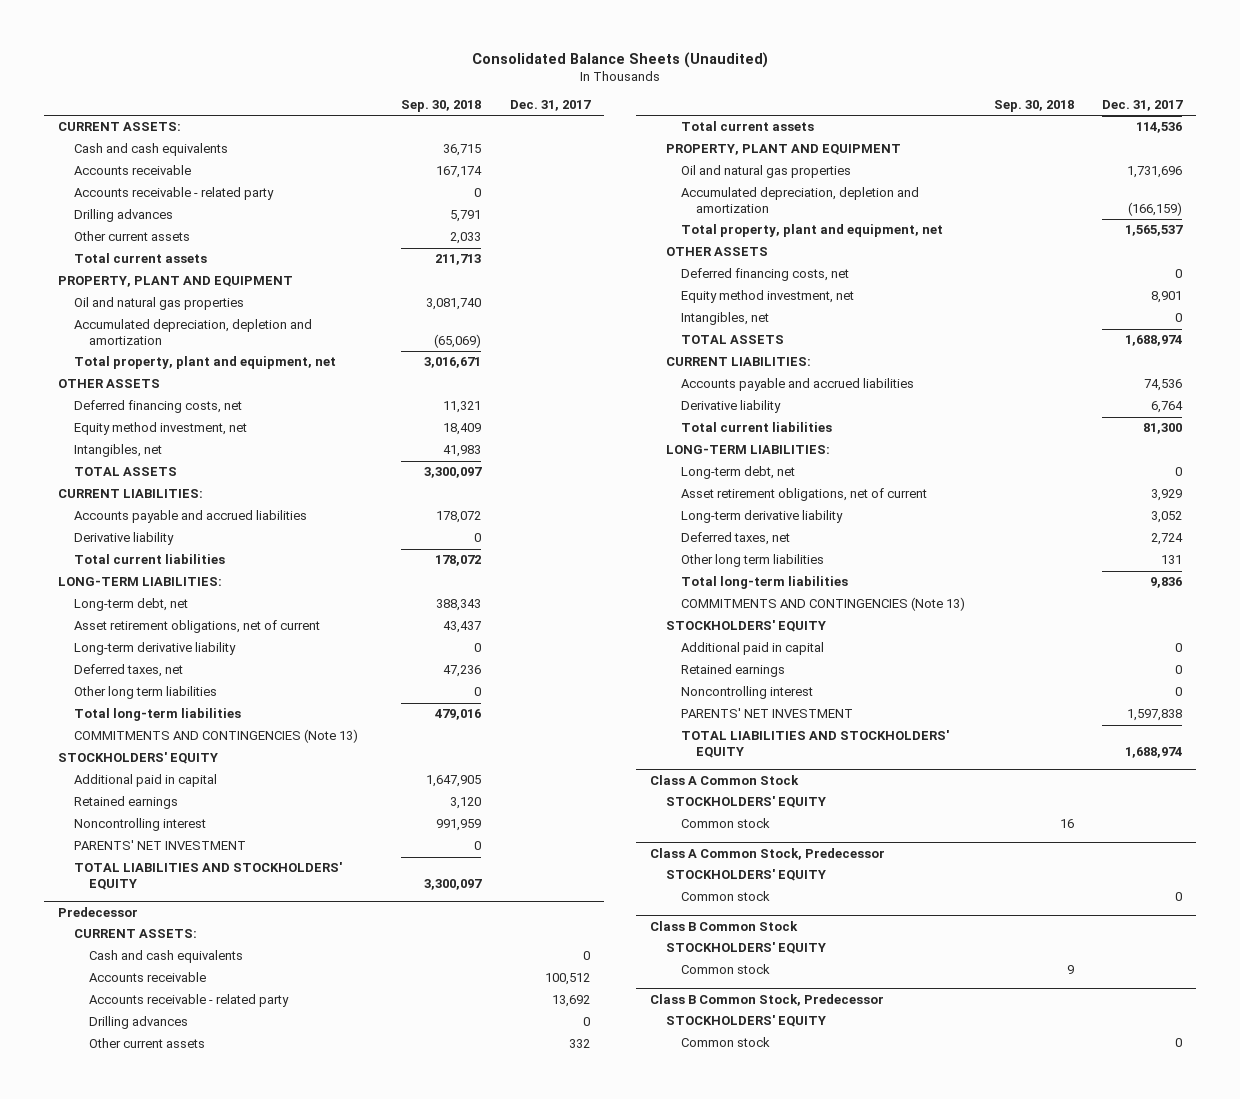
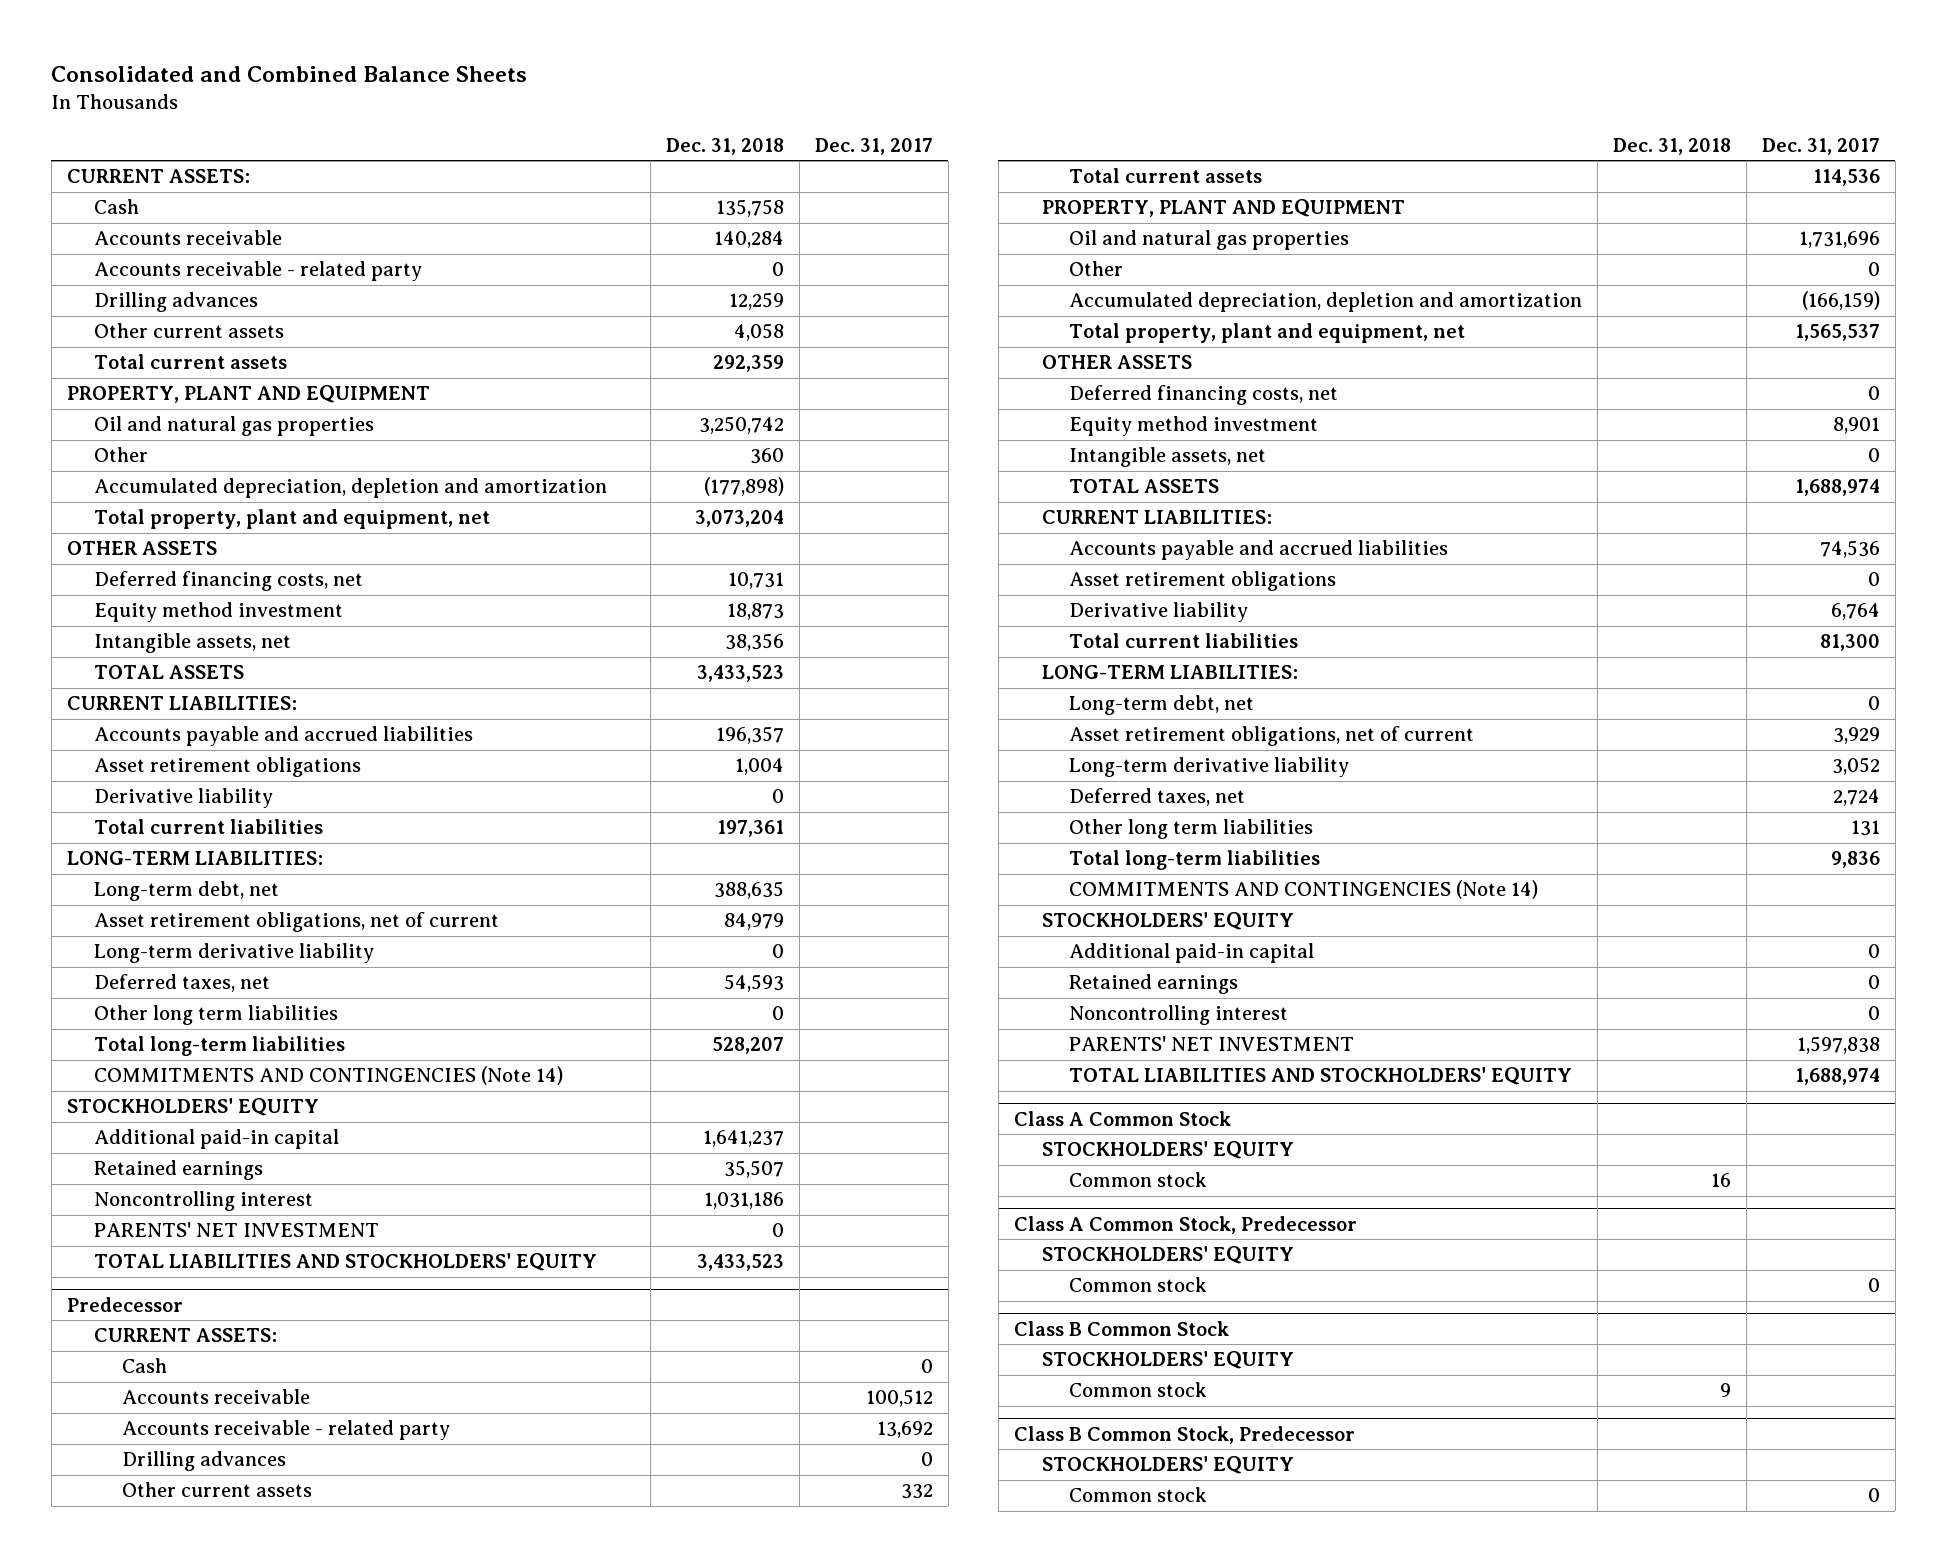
- Consolidated Balance Sheets (Unaudited)
+ Consolidated and Combined Balance Sheets
- | Sep. 30, 2018 | Dec. 31, 2017
+ | Dec. 31, 2018 | Dec. 31, 2017
- Cash and cash equivalents | 36,715 |
+ Cash | 135,758 |
+ Other | 360 |
- Equity method investment, net | 18,409 |
- Intangibles, net | 41,983 |
+ Equity method investment | 18,873 |
+ Intangible assets, net | 38,356 |
+ Asset retirement obligations | 1,004 |
- COMMITMENTS AND CONTINGENCIES (Note 13)
+ COMMITMENTS AND CONTINGENCIES (Note 14)
- Additional paid in capital | 1,647,905 |
+ Additional paid-in capital | 1,641,237 |
@ Predecessor
- Cash and cash equivalents | | 0
+ Cash | | 0
+ Other | | 0
- Equity method investment, net | | 8,901
- Intangibles, net | | 0
+ Equity method investment | | 8,901
+ Intangible assets, net | | 0
+ Asset retirement obligations | | 0
- COMMITMENTS AND CONTINGENCIES (Note 13)
+ COMMITMENTS AND CONTINGENCIES (Note 14)
- Additional paid in capital | | 0
+ Additional paid-in capital | | 0

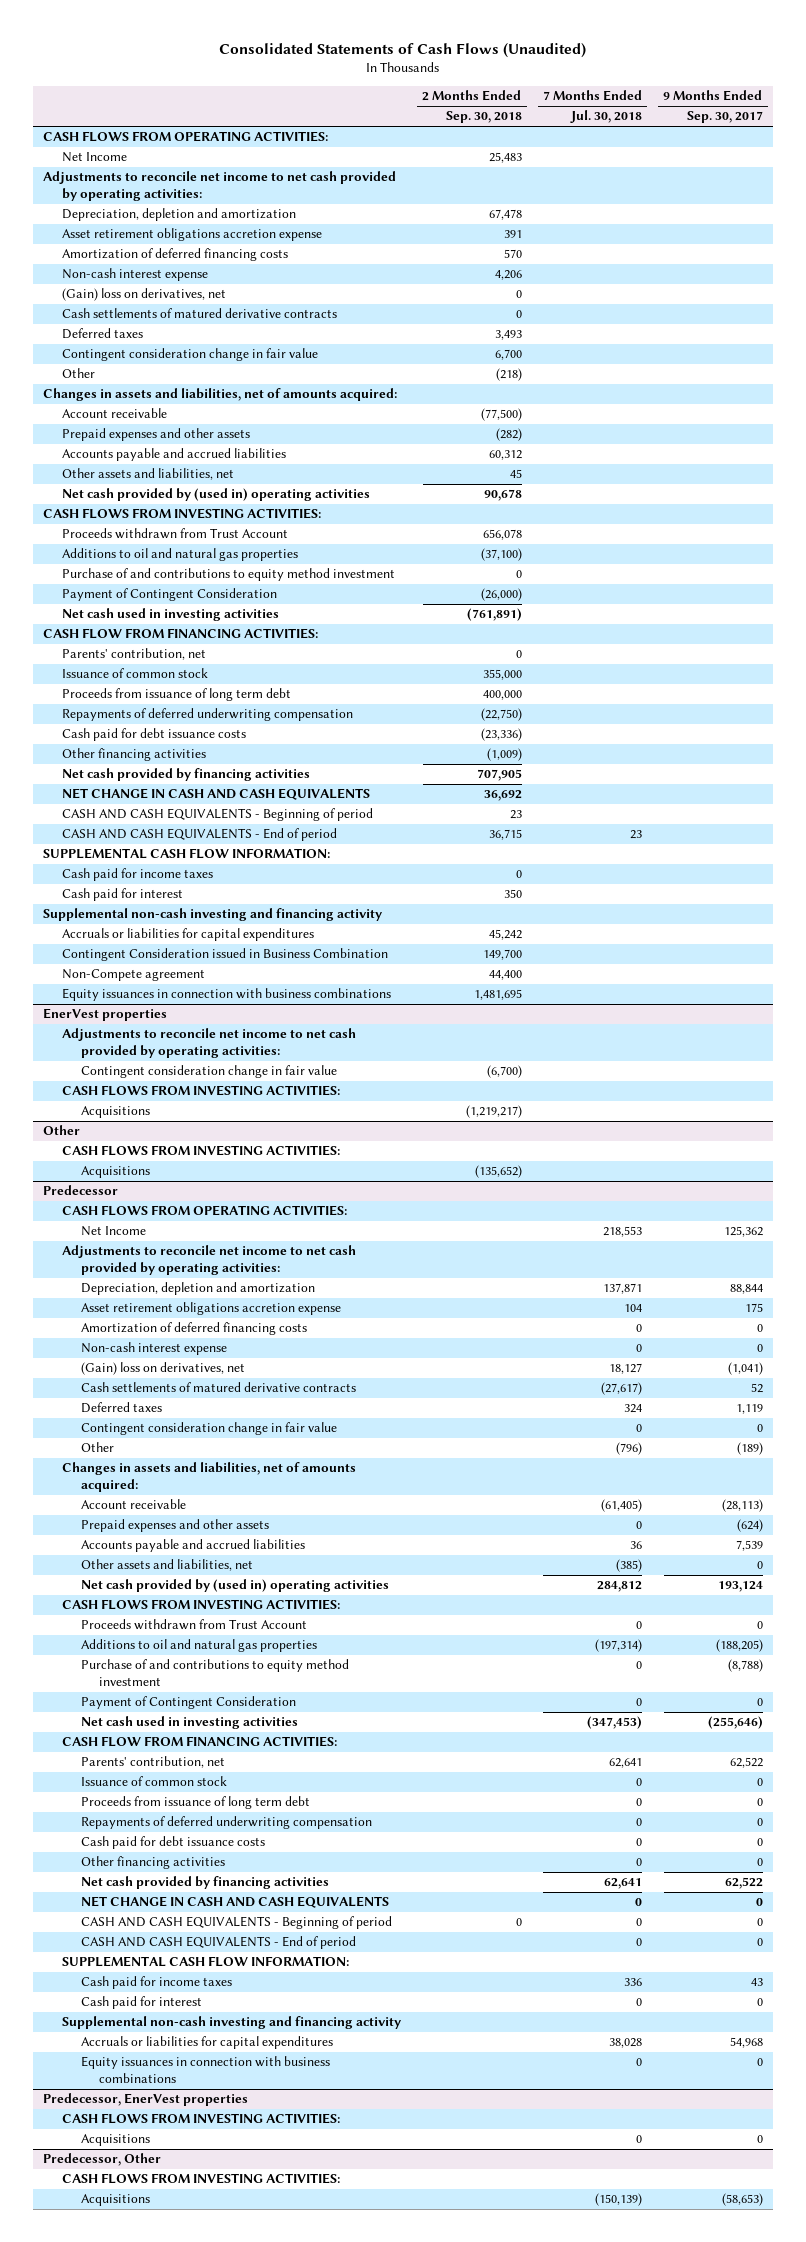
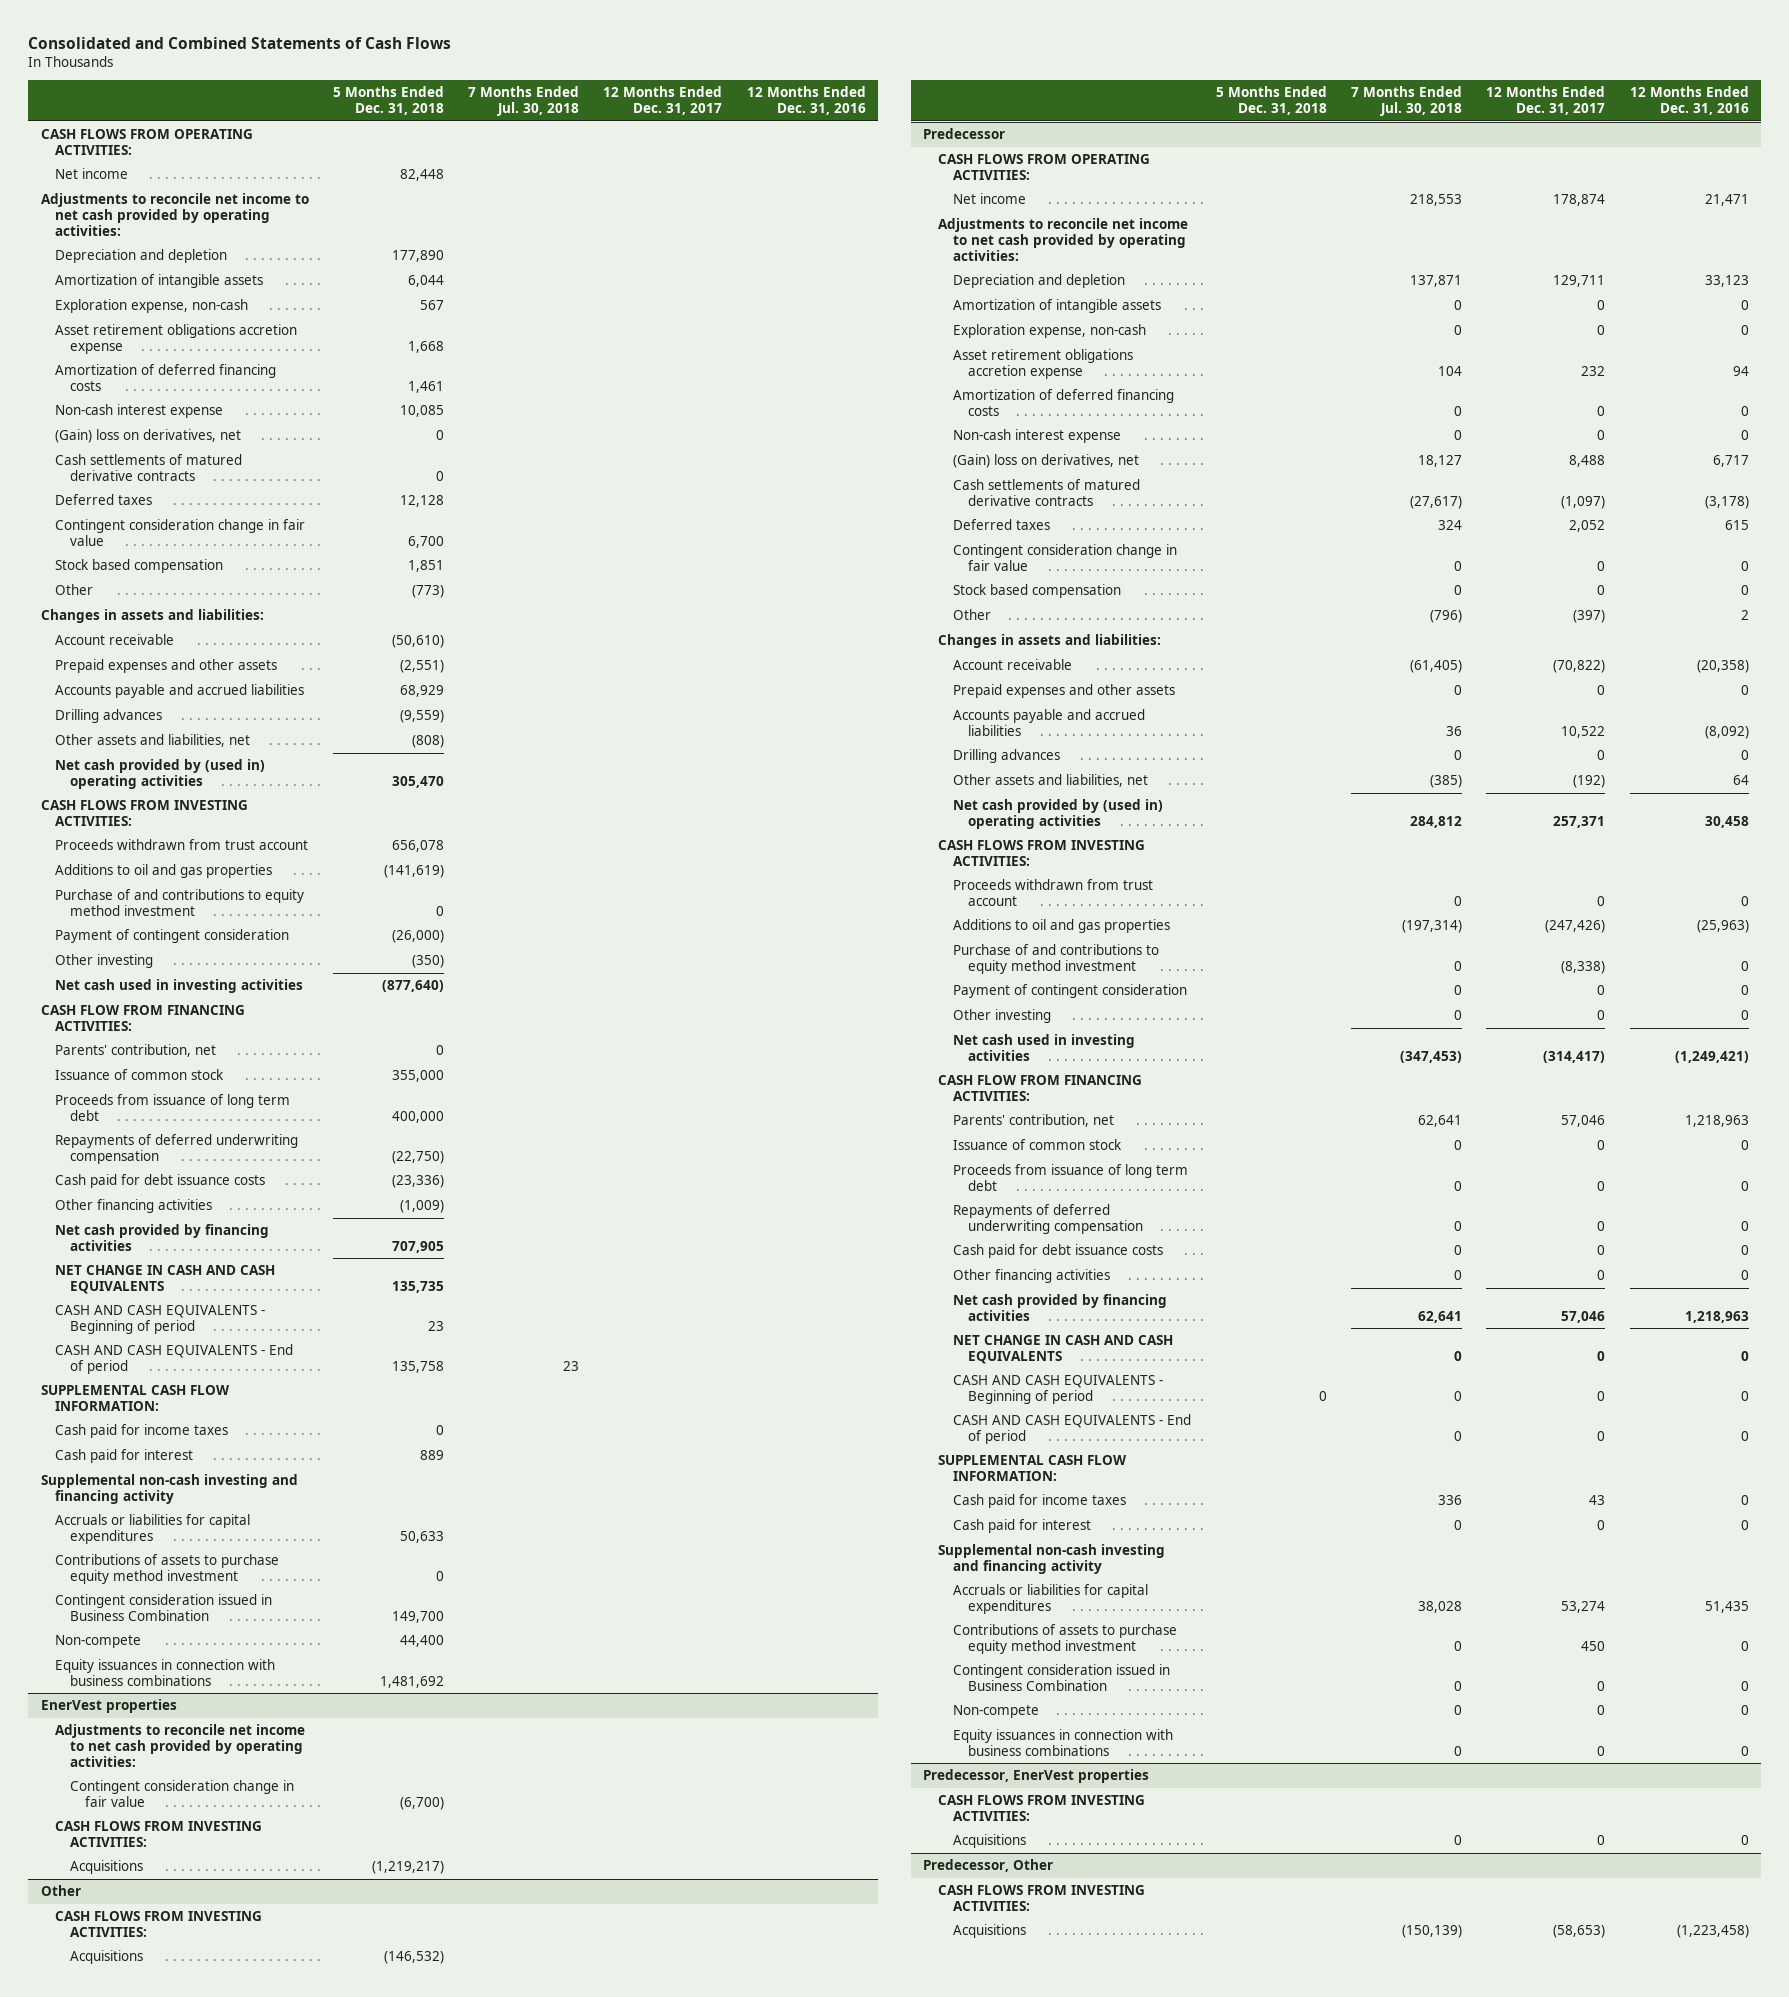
- Consolidated Statements of Cash Flows (Unaudited)
+ Consolidated and Combined Statements of Cash Flows
- | 2 Months Ended Sep. 30, 2018 | 7 Months Ended Jul. 30, 2018 | 9 Months Ended Sep. 30, 2017
+ | 5 Months Ended Dec. 31, 2018 | 7 Months Ended Jul. 30, 2018 | 12 Months Ended Dec. 31, 2017 | 12 Months Ended Dec. 31, 2016
- Net Income | 25,483 | |
+ Net income | 82,448 | | |
- Depreciation, depletion and amortization | 67,478 | |
+ Depreciation and depletion | 177,890 | | |
+ Amortization of intangible assets | 6,044 | | |
+ Exploration expense, non-cash | 567 | | |
+ Stock based compensation | 1,851 | | |
- Changes in assets and liabilities, net of amounts acquired:
+ Changes in assets and liabilities:
+ Drilling advances | (9,559) | | |
- Proceeds withdrawn from Trust Account | 656,078 | |
- Additions to oil and natural gas properties | (37,100) | |
+ Proceeds withdrawn from trust account | 656,078 | | |
+ Additions to oil and gas properties | (141,619) | | |
- Payment of Contingent Consideration | (26,000) | |
+ Payment of contingent consideration | (26,000) | | |
+ Other investing | (350) | | |
- Contingent Consideration issued in Business Combination | 149,700 | |
- Non-Compete agreement | 44,400 | |
+ Contributions of assets to purchase equity method investment | 0 | | |
+ Contingent consideration issued in Business Combination | 149,700 | | |
+ Non-compete | 44,400 | | |
@ Predecessor
- Net Income | | 218,553 | 125,362
+ Net income | | 218,553 | 178,874 | 21,471
- Depreciation, depletion and amortization | | 137,871 | 88,844
+ Depreciation and depletion | | 137,871 | 129,711 | 33,123
+ Amortization of intangible assets | | 0 | 0 | 0
+ Exploration expense, non-cash | | 0 | 0 | 0
+ Stock based compensation | | 0 | 0 | 0
- Changes in assets and liabilities, net of amounts acquired:
+ Changes in assets and liabilities:
+ Drilling advances | | 0 | 0 | 0
- Proceeds withdrawn from Trust Account | | 0 | 0
- Additions to oil and natural gas properties | | (197,314) | (188,205)
+ Proceeds withdrawn from trust account | | 0 | 0 | 0
+ Additions to oil and gas properties | | (197,314) | (247,426) | (25,963)
- Payment of Contingent Consideration | | 0 | 0
+ Payment of contingent consideration | | 0 | 0 | 0
+ Other investing | | 0 | 0 | 0
+ Contributions of assets to purchase equity method investment | | 0 | 450 | 0
+ Contingent consideration issued in Business Combination | | 0 | 0 | 0
+ Non-compete | | 0 | 0 | 0

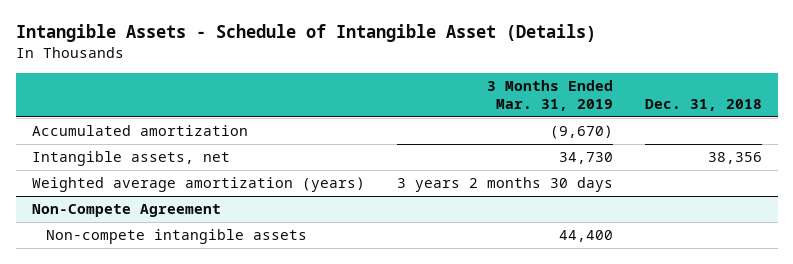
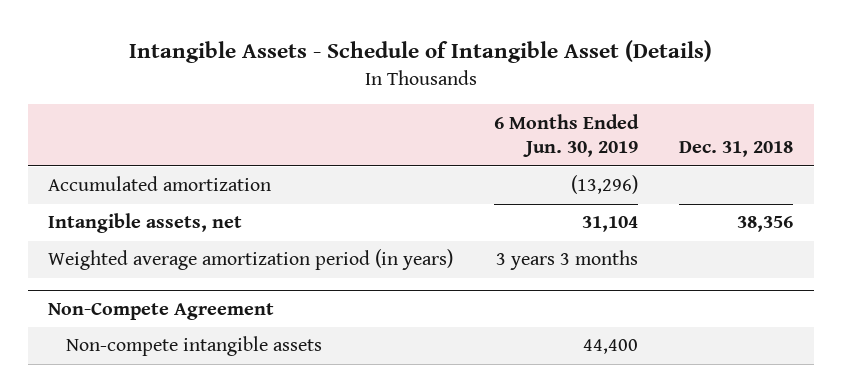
- | 3 Months Ended Mar. 31, 2019 | Dec. 31, 2018
+ | 6 Months Ended Jun. 30, 2019 | Dec. 31, 2018
- Weighted average amortization (years) | 3 years 2 months 30 days |
+ Weighted average amortization period (in years) | 3 years 3 months |

